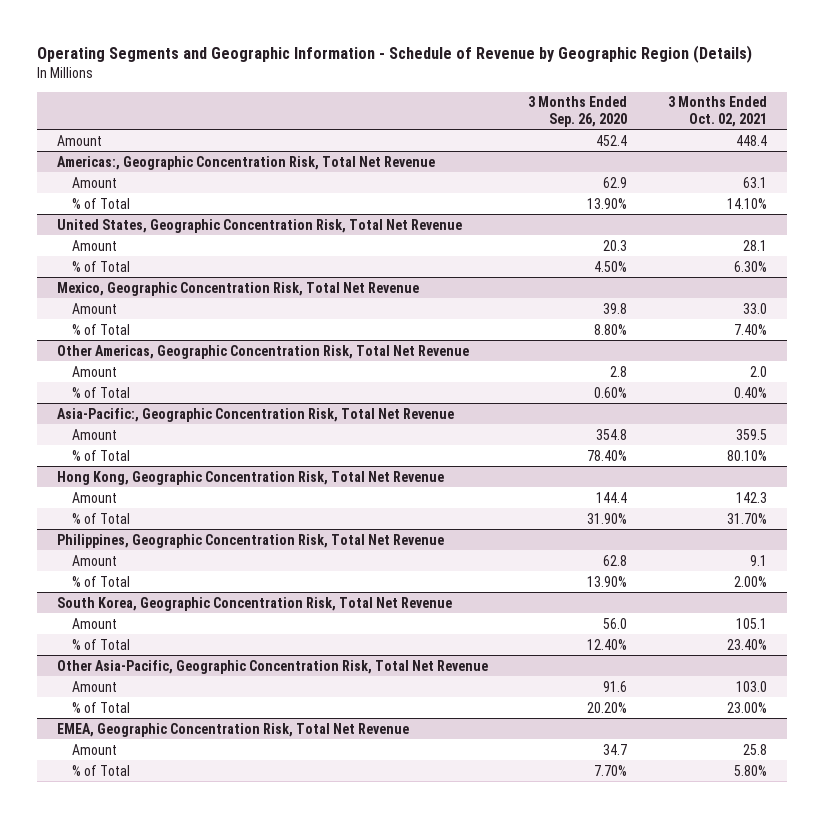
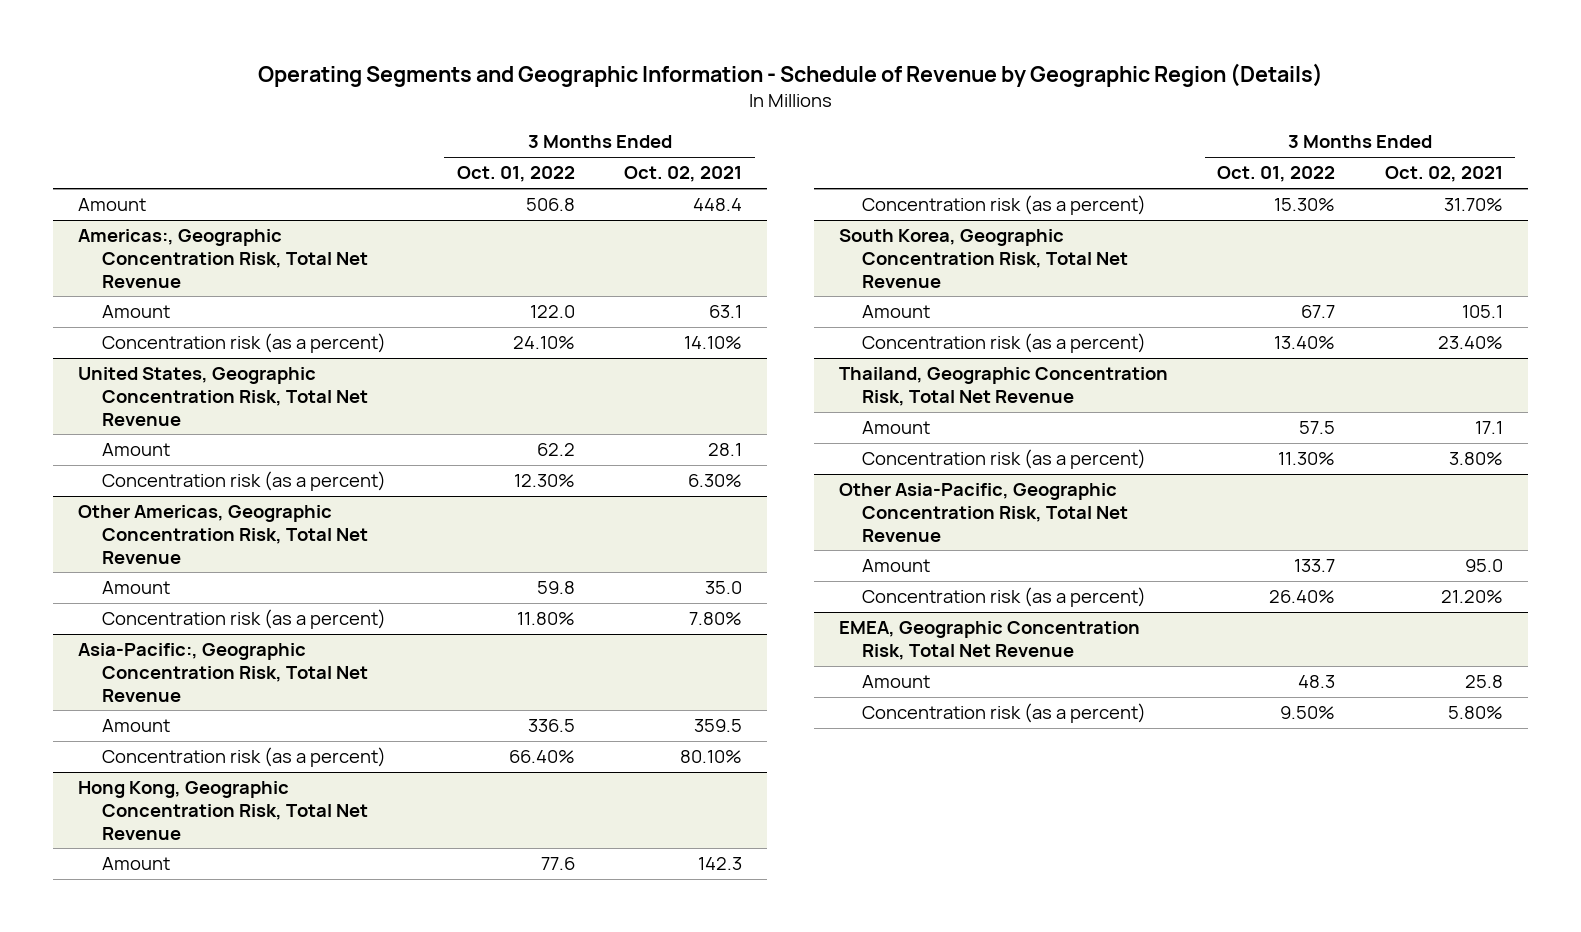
- | 3 Months Ended Sep. 26, 2020 | 3 Months Ended Oct. 02, 2021
+ | 3 Months Ended Oct. 01, 2022 | 3 Months Ended Oct. 02, 2021
@ Americas:, Geographic Concentration Risk, Total Net Revenue
- % of Total | 13.90% | 14.10%
+ Concentration risk (as a percent) | 24.10% | 14.10%
@ United States, Geographic Concentration Risk, Total Net Revenue
- % of Total | 4.50% | 6.30%
- Mexico, Geographic Concentration Risk, Total Net Revenue
- Amount | 39.8 | 33.0
- % of Total | 8.80% | 7.40%
@ United States, Geographic Concentration Risk, Total Net Revenue
+ Concentration risk (as a percent) | 12.30% | 6.30%
@ Other Americas, Geographic Concentration Risk, Total Net Revenue
- Amount | 2.8 | 2.0
- % of Total | 0.60% | 0.40%
+ Amount | 59.8 | 35.0
+ Concentration risk (as a percent) | 11.80% | 7.80%
@ Asia-Pacific:, Geographic Concentration Risk, Total Net Revenue
- % of Total | 78.40% | 80.10%
+ Concentration risk (as a percent) | 66.40% | 80.10%
@ Hong Kong, Geographic Concentration Risk, Total Net Revenue
- % of Total | 31.90% | 31.70%
- Philippines, Geographic Concentration Risk, Total Net Revenue
- Amount | 62.8 | 9.1
- % of Total | 13.90% | 2.00%
@ Hong Kong, Geographic Concentration Risk, Total Net Revenue
+ Concentration risk (as a percent) | 15.30% | 31.70%
@ South Korea, Geographic Concentration Risk, Total Net Revenue
- % of Total | 12.40% | 23.40%
+ Concentration risk (as a percent) | 13.40% | 23.40%
+ Thailand, Geographic Concentration Risk, Total Net Revenue
+ Amount | 57.5 | 17.1
+ Concentration risk (as a percent) | 11.30% | 3.80%
@ Other Asia-Pacific, Geographic Concentration Risk, Total Net Revenue
- Amount | 91.6 | 103.0
- % of Total | 20.20% | 23.00%
+ Amount | 133.7 | 95.0
+ Concentration risk (as a percent) | 26.40% | 21.20%
@ EMEA, Geographic Concentration Risk, Total Net Revenue
- % of Total | 7.70% | 5.80%
+ Concentration risk (as a percent) | 9.50% | 5.80%

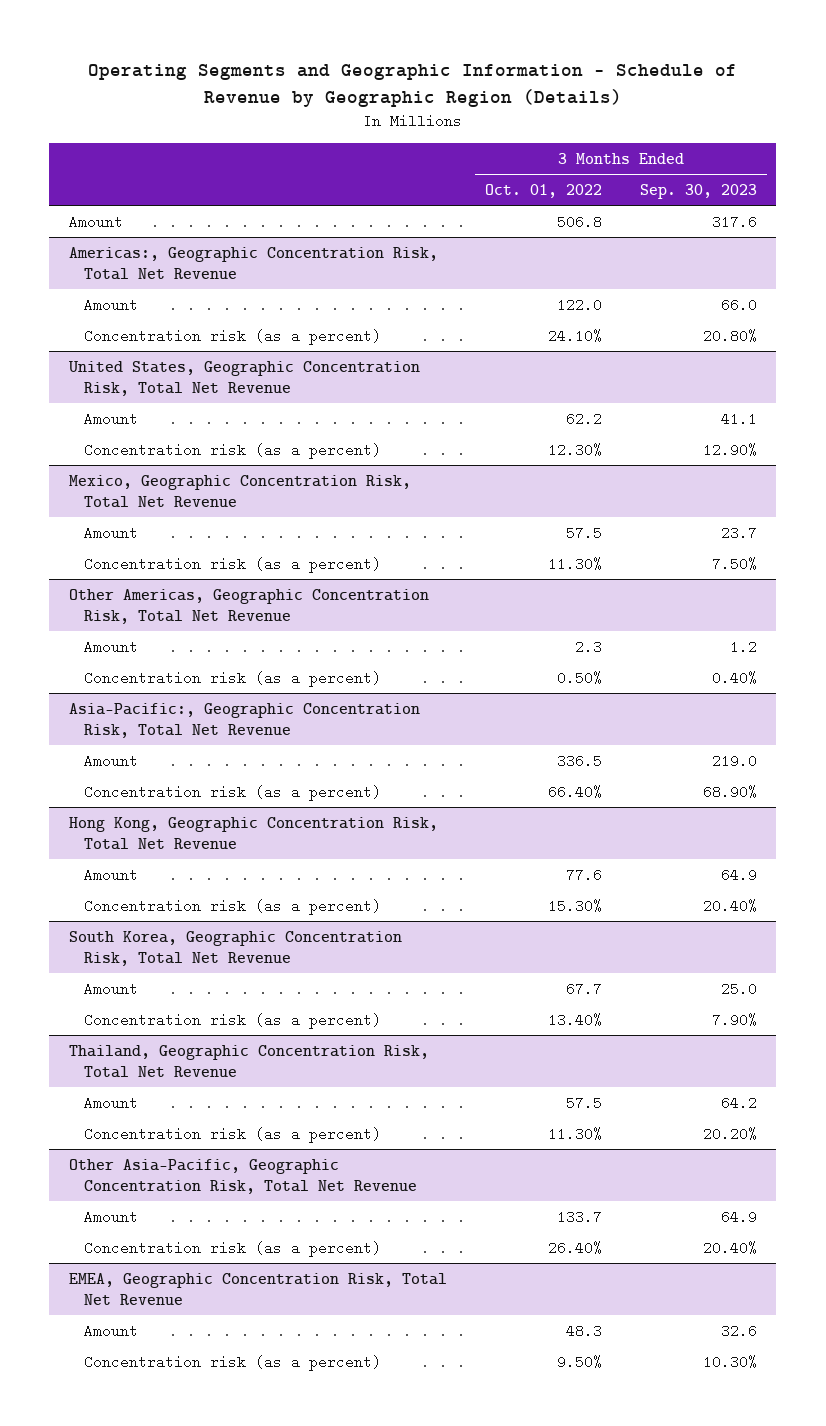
- | 3 Months Ended Oct. 01, 2022 | 3 Months Ended Oct. 02, 2021
+ | 3 Months Ended Oct. 01, 2022 | 3 Months Ended Sep. 30, 2023
+ Mexico, Geographic Concentration Risk, Total Net Revenue
+ Amount | 57.5 | 23.7
+ Concentration risk (as a percent) | 11.30% | 7.50%
@ Other Americas, Geographic Concentration Risk, Total Net Revenue
- Amount | 59.8 | 35.0
- Concentration risk (as a percent) | 11.80% | 7.80%
+ Amount | 2.3 | 1.2
+ Concentration risk (as a percent) | 0.50% | 0.40%

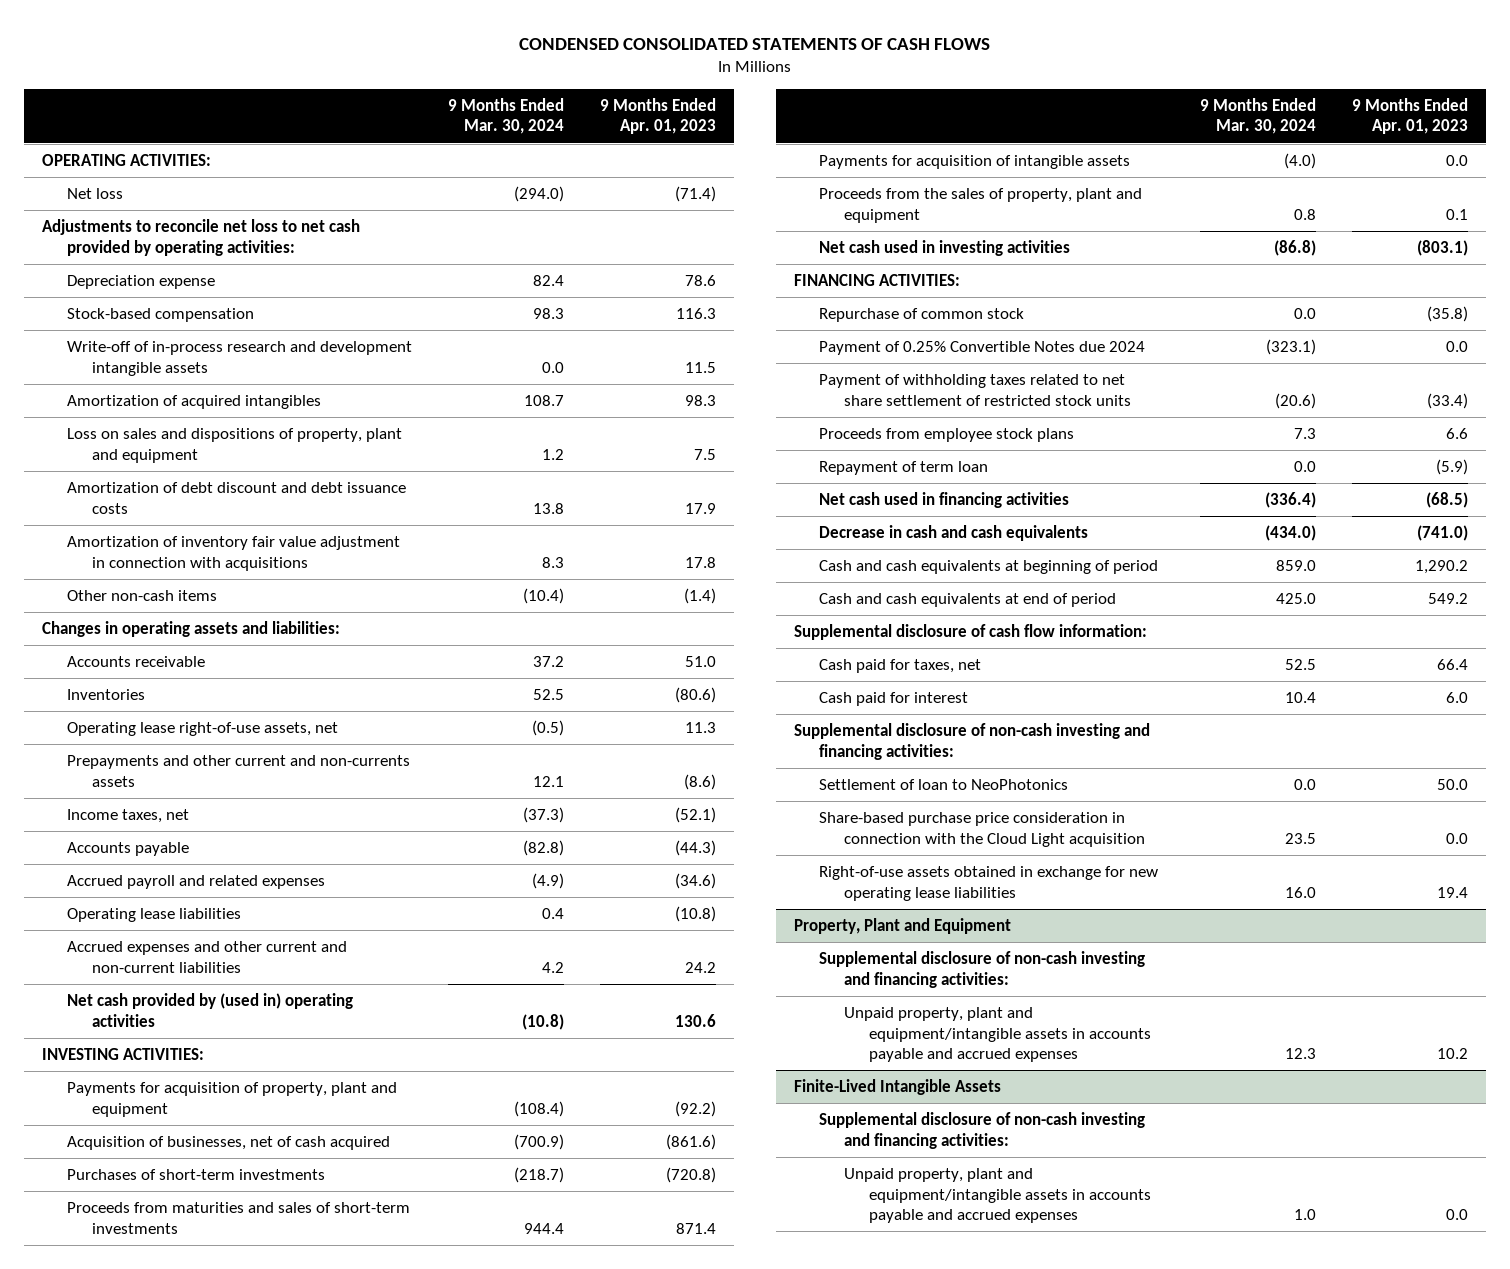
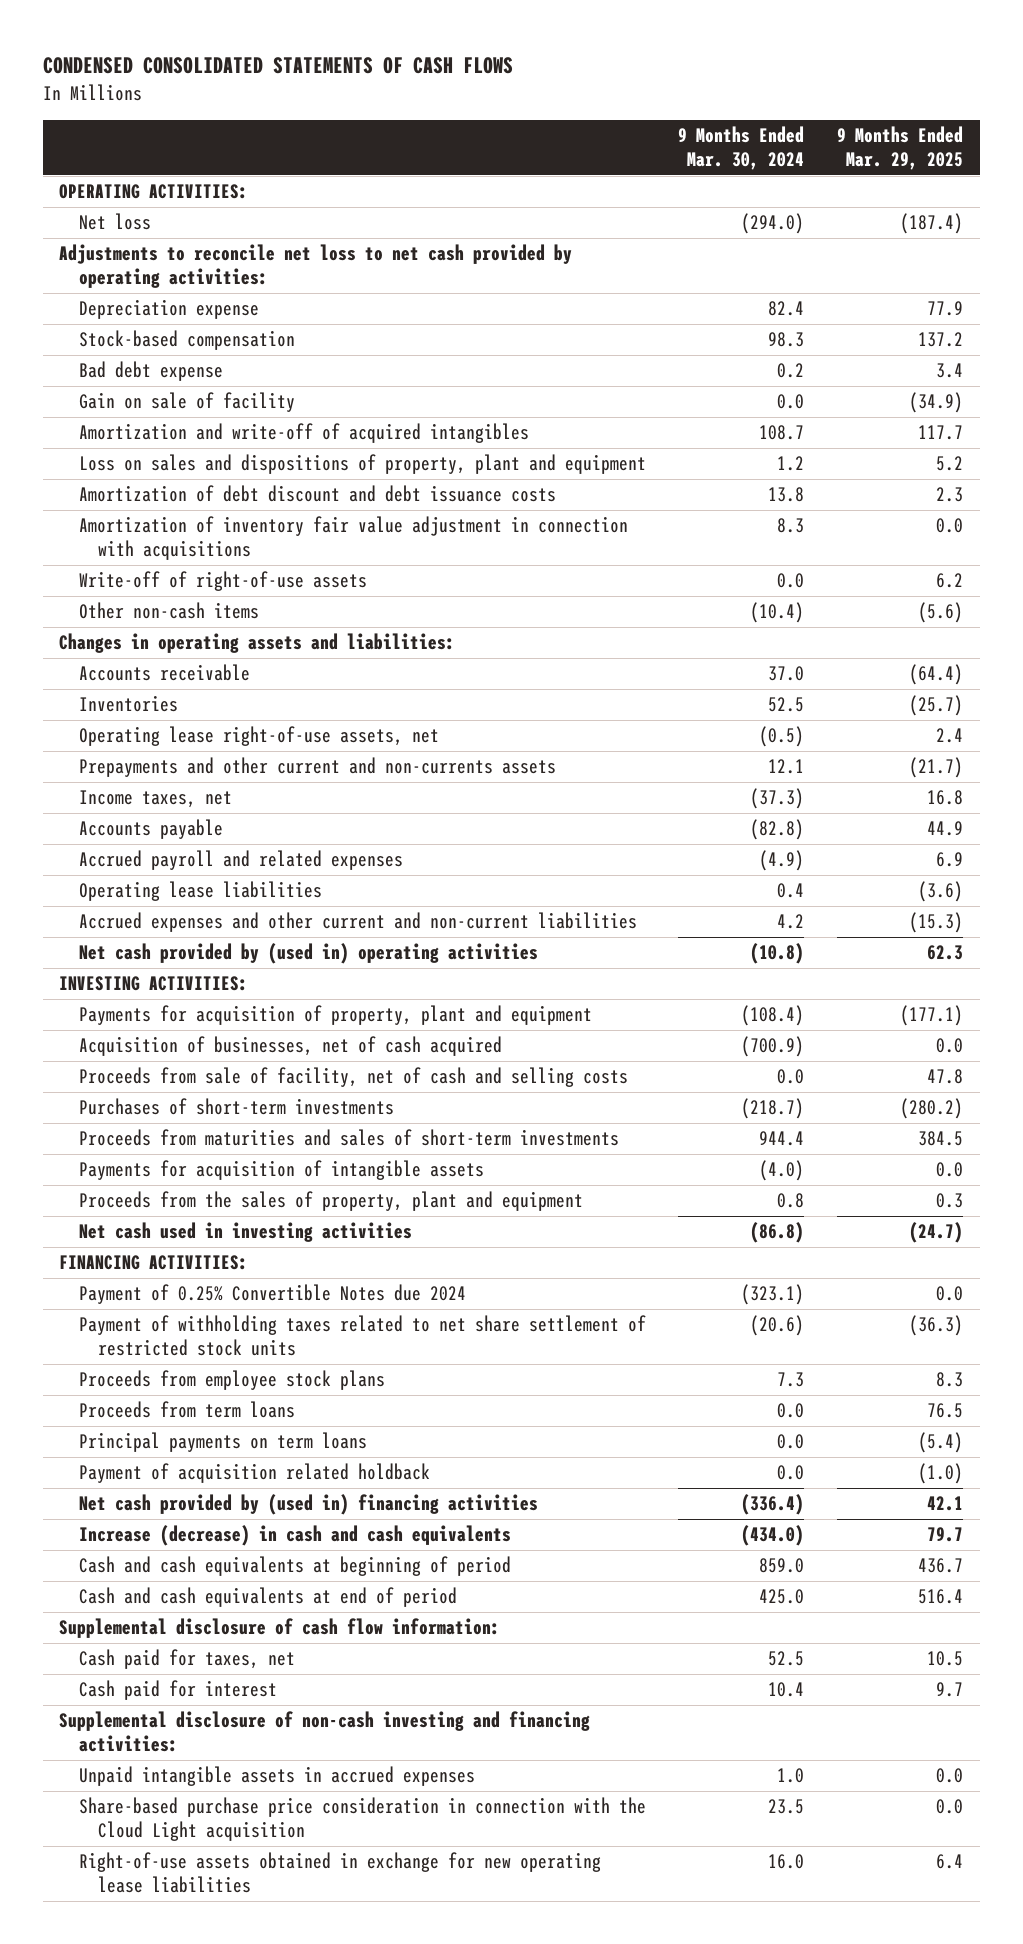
- | 9 Months Ended Mar. 30, 2024 | 9 Months Ended Apr. 01, 2023
+ | 9 Months Ended Mar. 30, 2024 | 9 Months Ended Mar. 29, 2025
- Write-off of in-process research and development intangible assets | 0.0 | 11.5
- Amortization of acquired intangibles | 108.7 | 98.3
+ Bad debt expense | 0.2 | 3.4
+ Gain on sale of facility | 0.0 | (34.9)
+ Amortization and write-off of acquired intangibles | 108.7 | 117.7
+ Write-off of right-of-use assets | 0.0 | 6.2
- Accounts receivable | 37.2 | 51.0
+ Accounts receivable | 37.0 | (64.4)
+ Proceeds from sale of facility, net of cash and selling costs | 0.0 | 47.8
- Repurchase of common stock | 0.0 | (35.8)
- Repayment of term loan | 0.0 | (5.9)
- Net cash used in financing activities | (336.4) | (68.5)
- Decrease in cash and cash equivalents | (434.0) | (741.0)
+ Proceeds from term loans | 0.0 | 76.5
+ Principal payments on term loans | 0.0 | (5.4)
+ Payment of acquisition related holdback | 0.0 | (1.0)
+ Net cash provided by (used in) financing activities | (336.4) | 42.1
+ Increase (decrease) in cash and cash equivalents | (434.0) | 79.7
- Settlement of loan to NeoPhotonics | 0.0 | 50.0
+ Unpaid intangible assets in accrued expenses | 1.0 | 0.0
- Property, Plant and Equipment
- Supplemental disclosure of non-cash investing and financing activities:
- Unpaid property, plant and equipment/intangible assets in accounts payable and accrued expenses | 12.3 | 10.2
- Finite-Lived Intangible Assets
- Supplemental disclosure of non-cash investing and financing activities:
- Unpaid property, plant and equipment/intangible assets in accounts payable and accrued expenses | 1.0 | 0.0

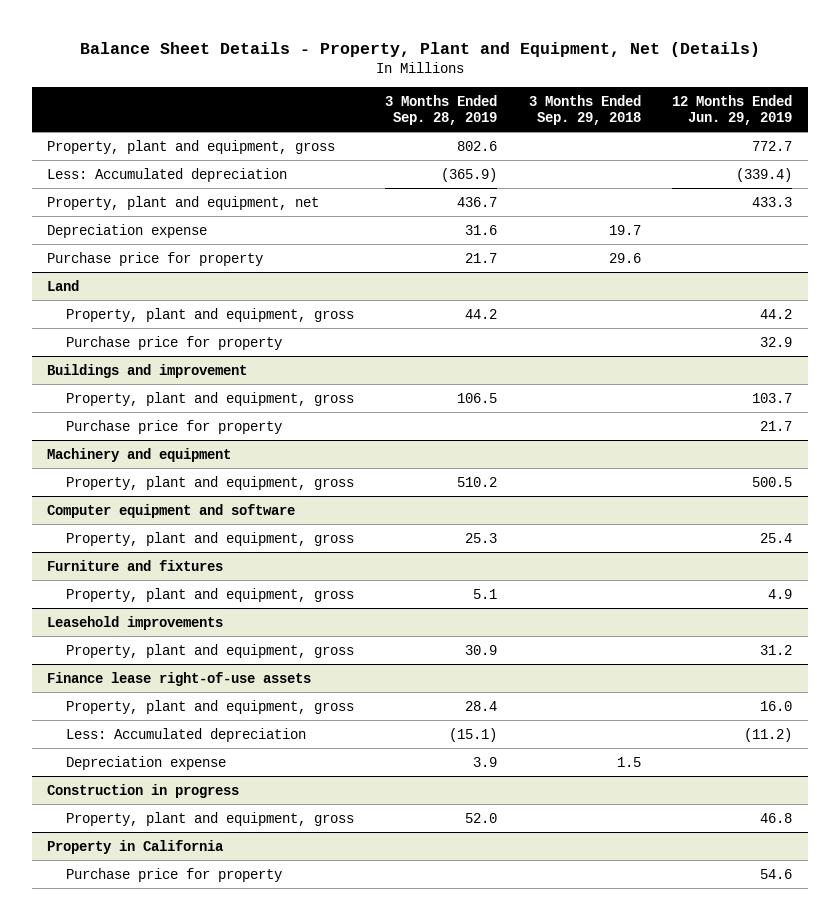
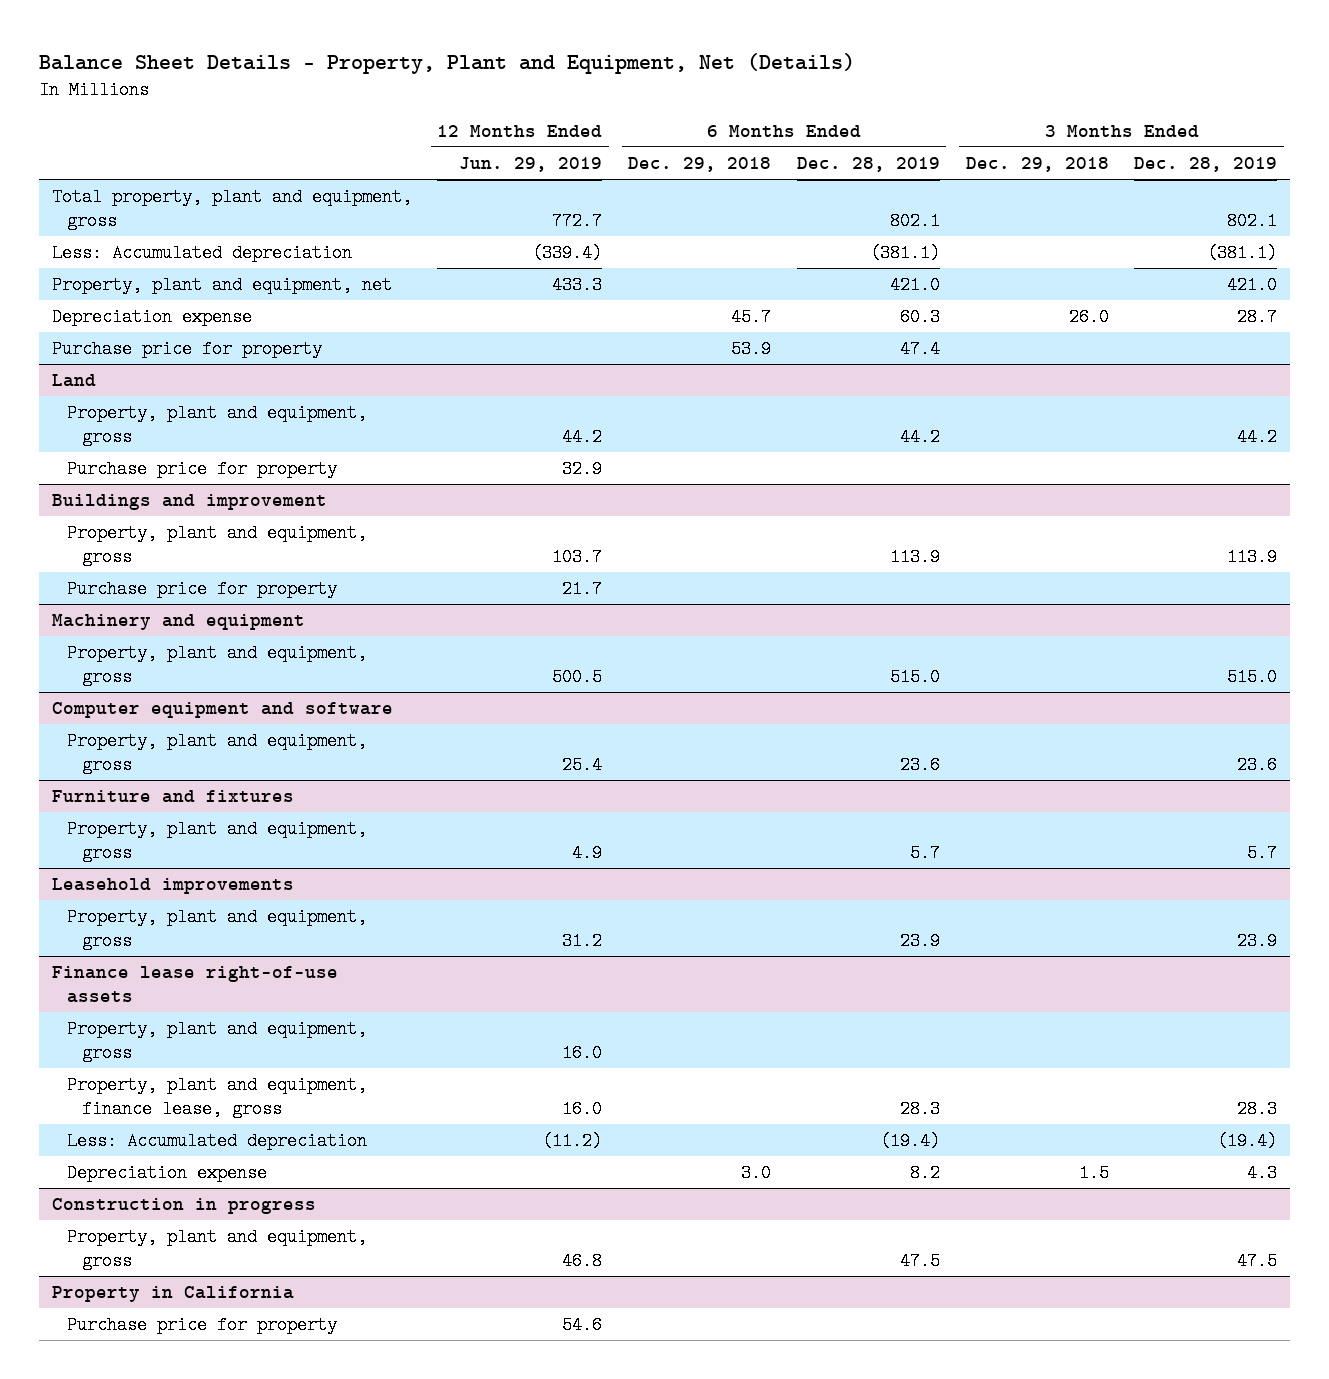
- | 3 Months Ended Sep. 28, 2019 | 3 Months Ended Sep. 29, 2018 | 12 Months Ended Jun. 29, 2019
+ | 12 Months Ended Jun. 29, 2019 | 6 Months Ended Dec. 29, 2018 | 6 Months Ended Dec. 28, 2019 | 3 Months Ended Dec. 29, 2018 | 3 Months Ended Dec. 28, 2019
- Property, plant and equipment, gross | 802.6 | | 772.7
+ Total property, plant and equipment, gross | 772.7 | | 802.1 | | 802.1
@ Finance lease right-of-use assets
+ Property, plant and equipment, finance lease, gross | 16.0 | | 28.3 | | 28.3

